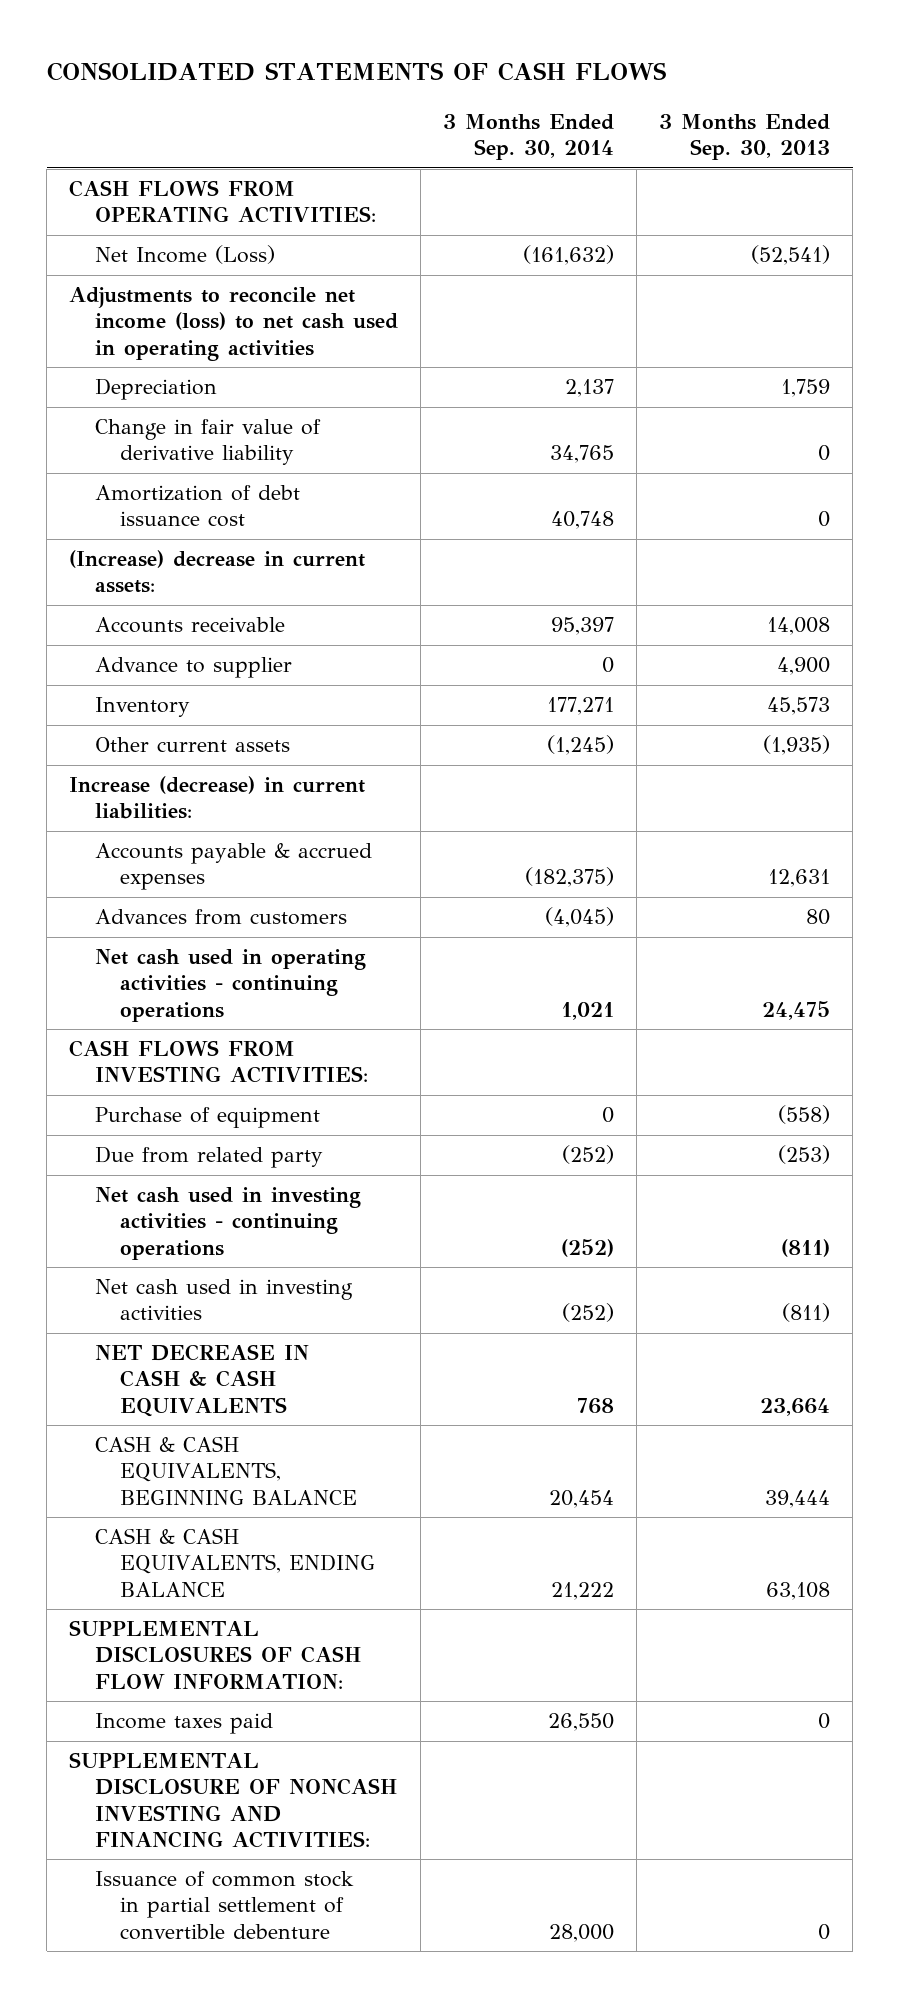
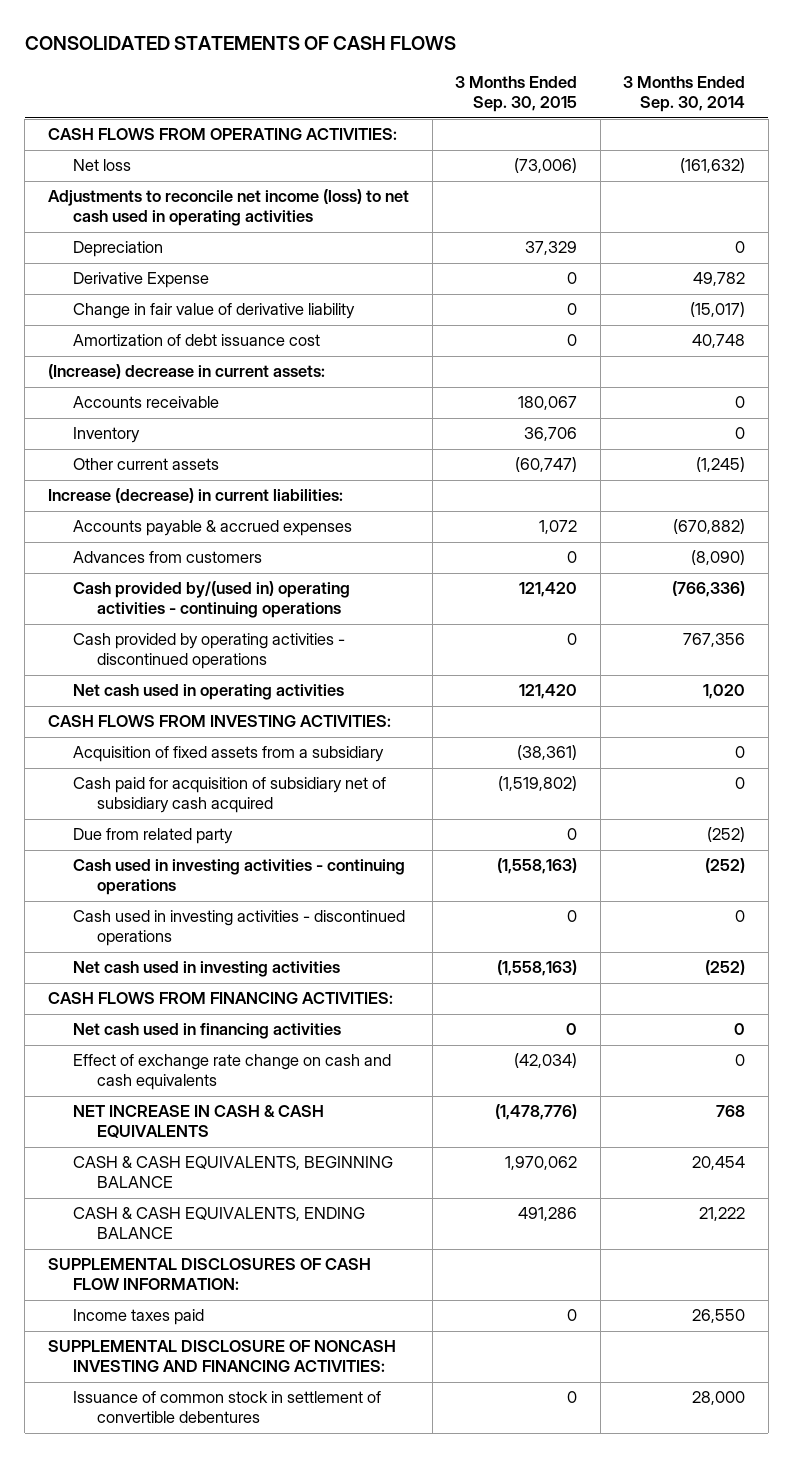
- | 3 Months Ended Sep. 30, 2014 | 3 Months Ended Sep. 30, 2013
+ | 3 Months Ended Sep. 30, 2015 | 3 Months Ended Sep. 30, 2014
- Net Income (Loss) | (161,632) | (52,541)
+ Net loss | (73,006) | (161,632)
- Depreciation | 2,137 | 1,759
- Change in fair value of derivative liability | 34,765 | 0
+ Depreciation | 37,329 | 0
+ Derivative Expense | 0 | 49,782
+ Change in fair value of derivative liability | 0 | (15,017)
- Accounts receivable | 95,397 | 14,008
- Advance to supplier | 0 | 4,900
- Inventory | 177,271 | 45,573
+ Accounts receivable | 180,067 | 0
+ Inventory | 36,706 | 0
- Accounts payable & accrued expenses | (182,375) | 12,631
- Advances from customers | (4,045) | 80
- Net cash used in operating activities - continuing operations | 1,021 | 24,475
+ Accounts payable & accrued expenses | 1,072 | (670,882)
+ Advances from customers | 0 | (8,090)
+ Cash provided by/(used in) operating activities - continuing operations | 121,420 | (766,336)
+ Cash provided by operating activities - discontinued operations | 0 | 767,356
+ Net cash used in operating activities | 121,420 | 1,020
- Purchase of equipment | 0 | (558)
+ Acquisition of fixed assets from a subsidiary | (38,361) | 0
+ Cash paid for acquisition of subsidiary net of subsidiary cash acquired | (1,519,802) | 0
- Net cash used in investing activities - continuing operations | (252) | (811)
+ Cash used in investing activities - continuing operations | (1,558,163) | (252)
+ Cash used in investing activities - discontinued operations | 0 | 0
- NET DECREASE IN CASH & CASH EQUIVALENTS | 768 | 23,664
+ CASH FLOWS FROM FINANCING ACTIVITIES:
+ Net cash used in financing activities | 0 | 0
+ Effect of exchange rate change on cash and cash equivalents | (42,034) | 0
+ NET INCREASE IN CASH & CASH EQUIVALENTS | (1,478,776) | 768
- Issuance of common stock in partial settlement of convertible debenture | 28,000 | 0
+ Issuance of common stock in settlement of convertible debentures | 0 | 28,000

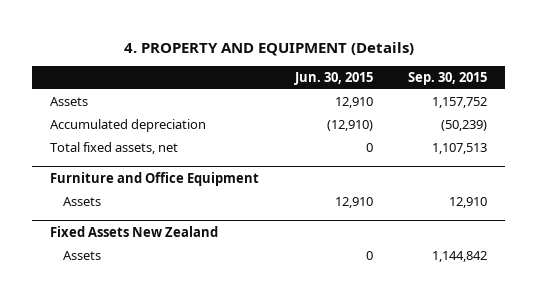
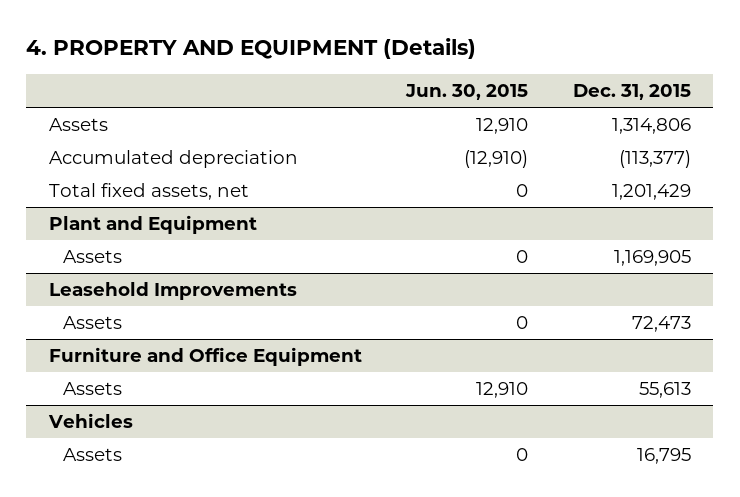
- | Jun. 30, 2015 | Sep. 30, 2015
+ | Jun. 30, 2015 | Dec. 31, 2015
+ Plant and Equipment
+ Assets | 0 | 1,169,905
+ Leasehold Improvements
+ Assets | 0 | 72,473
- Fixed Assets New Zealand
+ Vehicles

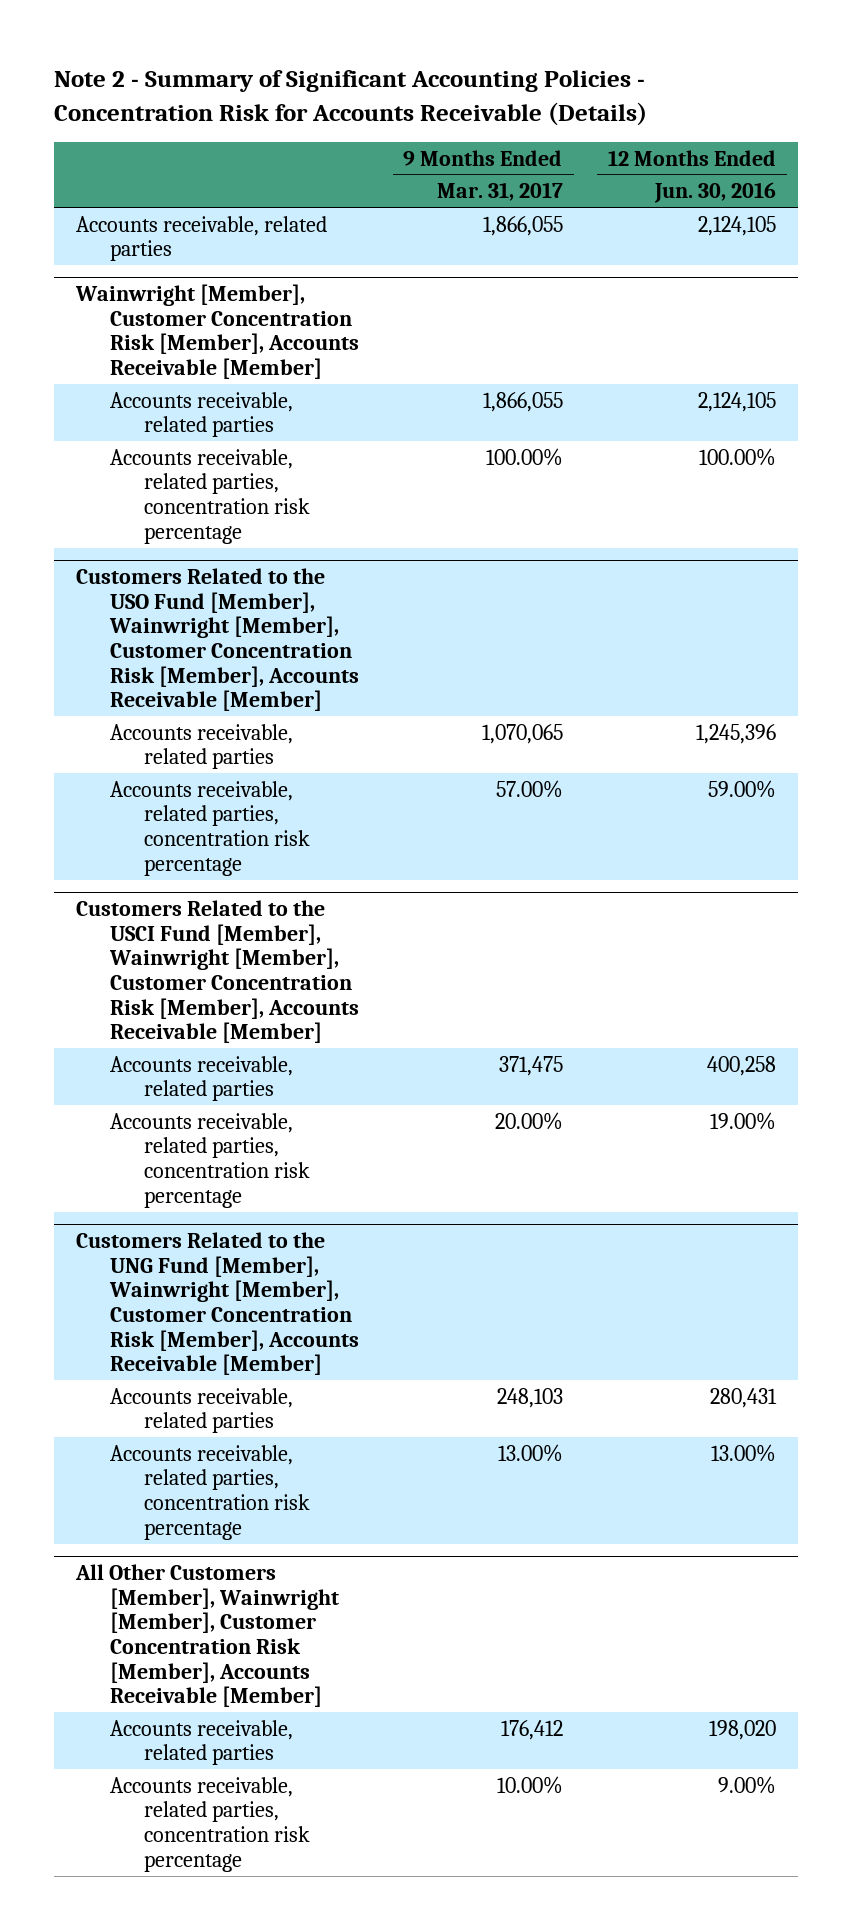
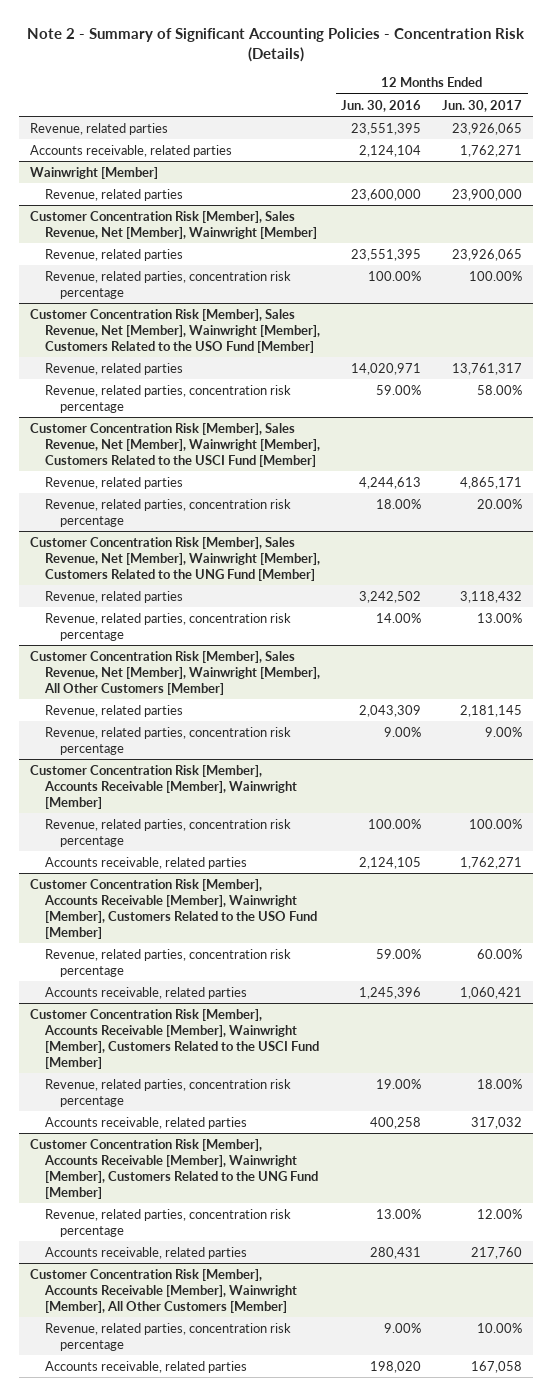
- Note 2 - Summary of Significant Accounting Policies - Concentration Risk for Accounts Receivable (Details)
+ Note 2 - Summary of Significant Accounting Policies - Concentration Risk (Details)
- | 9 Months Ended Mar. 31, 2017 | 12 Months Ended Jun. 30, 2016
+ | 12 Months Ended Jun. 30, 2016 | 12 Months Ended Jun. 30, 2017
- Accounts receivable, related parties | 1,866,055 | 2,124,105
- Wainwright [Member], Customer Concentration Risk [Member], Accounts Receivable [Member]
+ Revenue, related parties | 23,551,395 | 23,926,065
+ Accounts receivable, related parties | 2,124,104 | 1,762,271
+ Wainwright [Member]
+ Revenue, related parties | 23,600,000 | 23,900,000
+ Customer Concentration Risk [Member], Sales Revenue, Net [Member], Wainwright [Member]
+ Revenue, related parties | 23,551,395 | 23,926,065
+ Revenue, related parties, concentration risk percentage | 100.00% | 100.00%
+ Customer Concentration Risk [Member], Sales Revenue, Net [Member], Wainwright [Member], Customers Related to the USO Fund [Member]
+ Revenue, related parties | 14,020,971 | 13,761,317
+ Revenue, related parties, concentration risk percentage | 59.00% | 58.00%
+ Customer Concentration Risk [Member], Sales Revenue, Net [Member], Wainwright [Member], Customers Related to the USCI Fund [Member]
+ Revenue, related parties | 4,244,613 | 4,865,171
+ Revenue, related parties, concentration risk percentage | 18.00% | 20.00%
+ Customer Concentration Risk [Member], Sales Revenue, Net [Member], Wainwright [Member], Customers Related to the UNG Fund [Member]
+ Revenue, related parties | 3,242,502 | 3,118,432
+ Revenue, related parties, concentration risk percentage | 14.00% | 13.00%
+ Customer Concentration Risk [Member], Sales Revenue, Net [Member], Wainwright [Member], All Other Customers [Member]
+ Revenue, related parties | 2,043,309 | 2,181,145
+ Revenue, related parties, concentration risk percentage | 9.00% | 9.00%
+ Customer Concentration Risk [Member], Accounts Receivable [Member], Wainwright [Member]
+ Revenue, related parties, concentration risk percentage | 100.00% | 100.00%
- Accounts receivable, related parties, concentration risk percentage | 100.00% | 100.00%
- Customers Related to the USO Fund [Member], Wainwright [Member], Customer Concentration Risk [Member], Accounts Receivable [Member]
+ Customer Concentration Risk [Member], Accounts Receivable [Member], Wainwright [Member], Customers Related to the USO Fund [Member]
+ Revenue, related parties, concentration risk percentage | 59.00% | 60.00%
- Accounts receivable, related parties, concentration risk percentage | 57.00% | 59.00%
- Customers Related to the USCI Fund [Member], Wainwright [Member], Customer Concentration Risk [Member], Accounts Receivable [Member]
+ Customer Concentration Risk [Member], Accounts Receivable [Member], Wainwright [Member], Customers Related to the USCI Fund [Member]
+ Revenue, related parties, concentration risk percentage | 19.00% | 18.00%
- Accounts receivable, related parties, concentration risk percentage | 20.00% | 19.00%
- Customers Related to the UNG Fund [Member], Wainwright [Member], Customer Concentration Risk [Member], Accounts Receivable [Member]
+ Customer Concentration Risk [Member], Accounts Receivable [Member], Wainwright [Member], Customers Related to the UNG Fund [Member]
+ Revenue, related parties, concentration risk percentage | 13.00% | 12.00%
- Accounts receivable, related parties, concentration risk percentage | 13.00% | 13.00%
- All Other Customers [Member], Wainwright [Member], Customer Concentration Risk [Member], Accounts Receivable [Member]
+ Customer Concentration Risk [Member], Accounts Receivable [Member], Wainwright [Member], All Other Customers [Member]
+ Revenue, related parties, concentration risk percentage | 9.00% | 10.00%
- Accounts receivable, related parties, concentration risk percentage | 10.00% | 9.00%

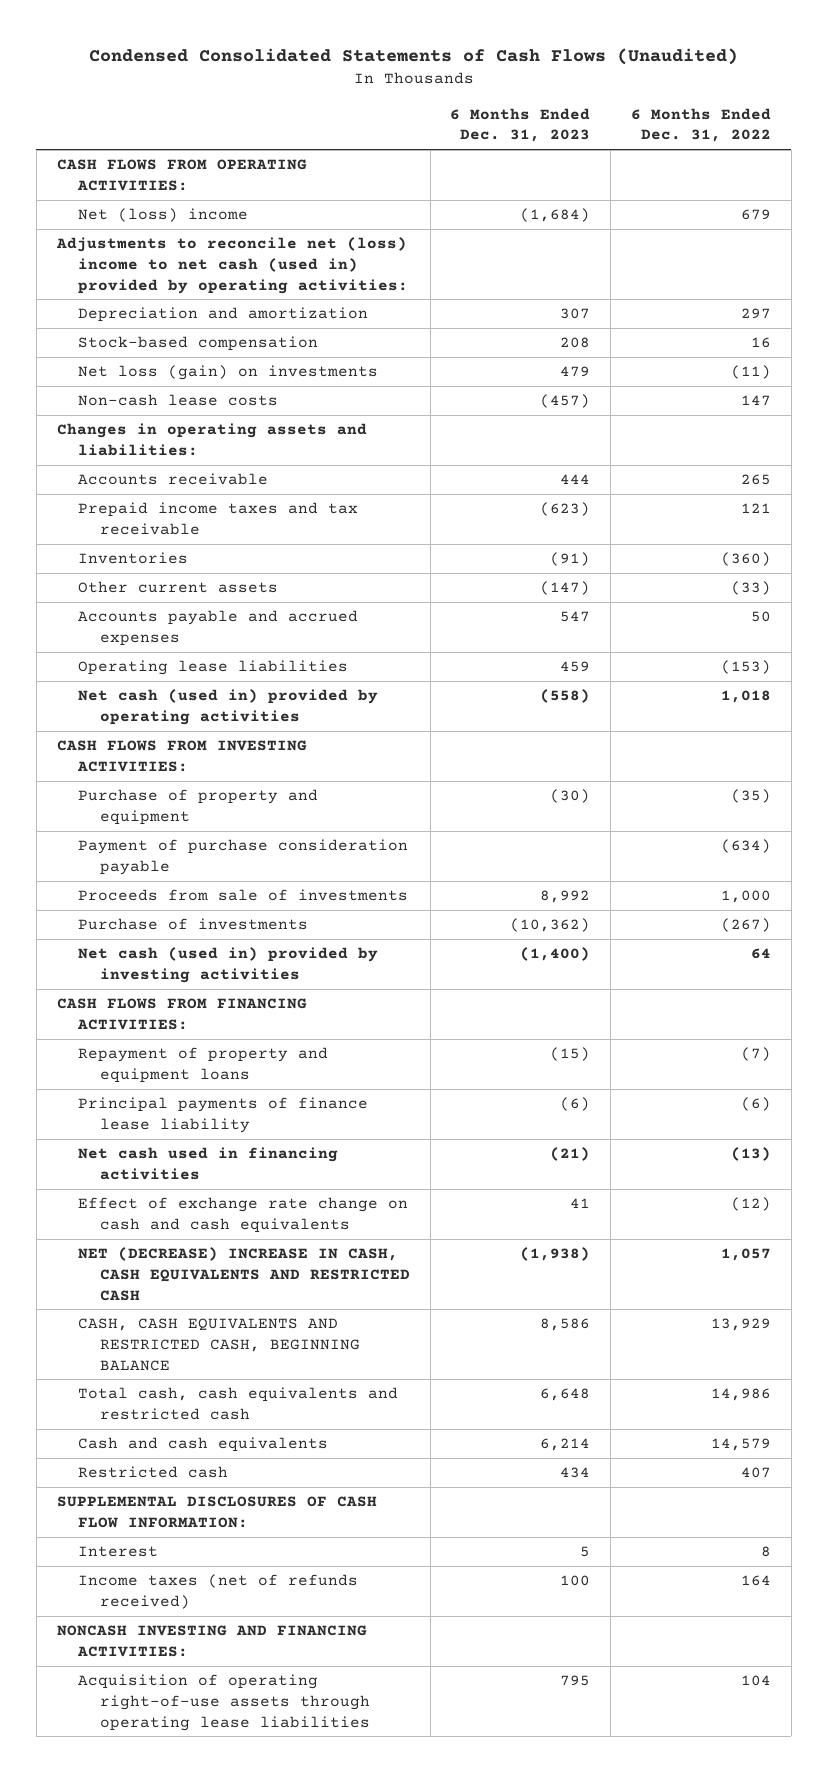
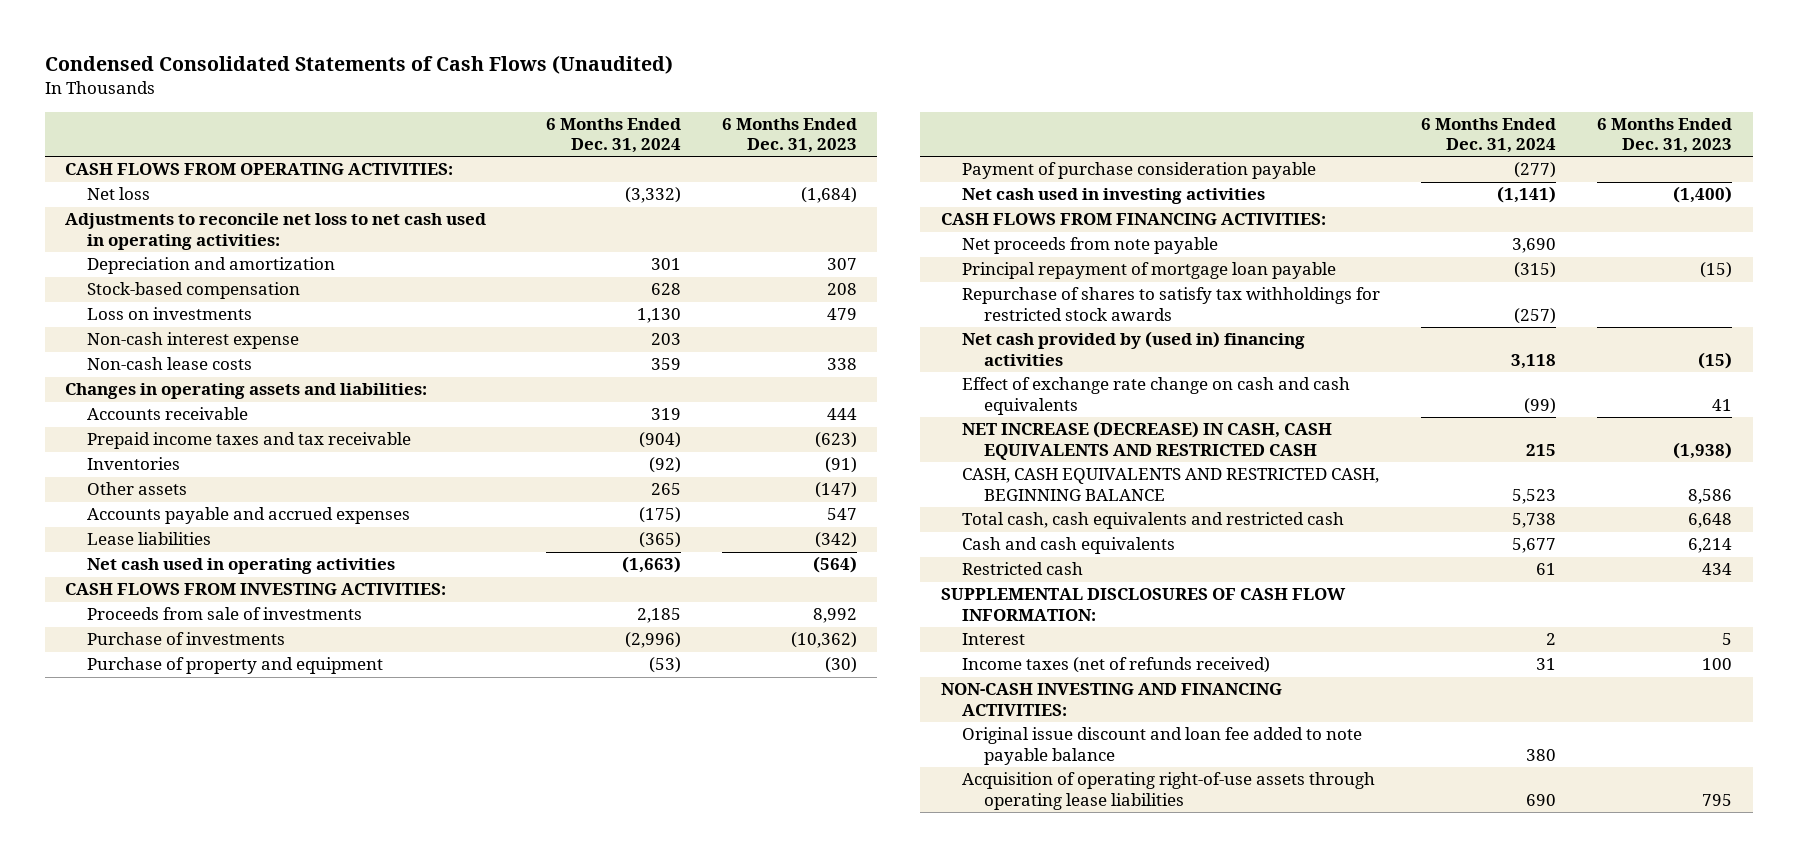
- | 6 Months Ended Dec. 31, 2023 | 6 Months Ended Dec. 31, 2022
+ | 6 Months Ended Dec. 31, 2024 | 6 Months Ended Dec. 31, 2023
- Net (loss) income | (1,684) | 679
- Adjustments to reconcile net (loss) income to net cash (used in) provided by operating activities:
+ Net loss | (3,332) | (1,684)
+ Adjustments to reconcile net loss to net cash used in operating activities:
- Net loss (gain) on investments | 479 | (11)
- Non-cash lease costs | (457) | 147
+ Loss on investments | 1,130 | 479
+ Non-cash interest expense | 203 |
+ Non-cash lease costs | 359 | 338
- Other current assets | (147) | (33)
+ Other assets | 265 | (147)
- Operating lease liabilities | 459 | (153)
- Net cash (used in) provided by operating activities | (558) | 1,018
+ Lease liabilities | (365) | (342)
+ Net cash used in operating activities | (1,663) | (564)
- Net cash (used in) provided by investing activities | (1,400) | 64
moved down: Purchase of property and equipment | (53) | (30)
moved down: Payment of purchase consideration payable | (277) |
+ Net cash used in investing activities | (1,141) | (1,400)
- Repayment of property and equipment loans | (15) | (7)
- Principal payments of finance lease liability | (6) | (6)
- Net cash used in financing activities | (21) | (13)
+ Net proceeds from note payable | 3,690 |
+ Principal repayment of mortgage loan payable | (315) | (15)
+ Repurchase of shares to satisfy tax withholdings for restricted stock awards | (257) |
+ Net cash provided by (used in) financing activities | 3,118 | (15)
- NET (DECREASE) INCREASE IN CASH, CASH EQUIVALENTS AND RESTRICTED CASH | (1,938) | 1,057
+ NET INCREASE (DECREASE) IN CASH, CASH EQUIVALENTS AND RESTRICTED CASH | 215 | (1,938)
- NONCASH INVESTING AND FINANCING ACTIVITIES:
+ NON-CASH INVESTING AND FINANCING ACTIVITIES:
+ Original issue discount and loan fee added to note payable balance | 380 |

